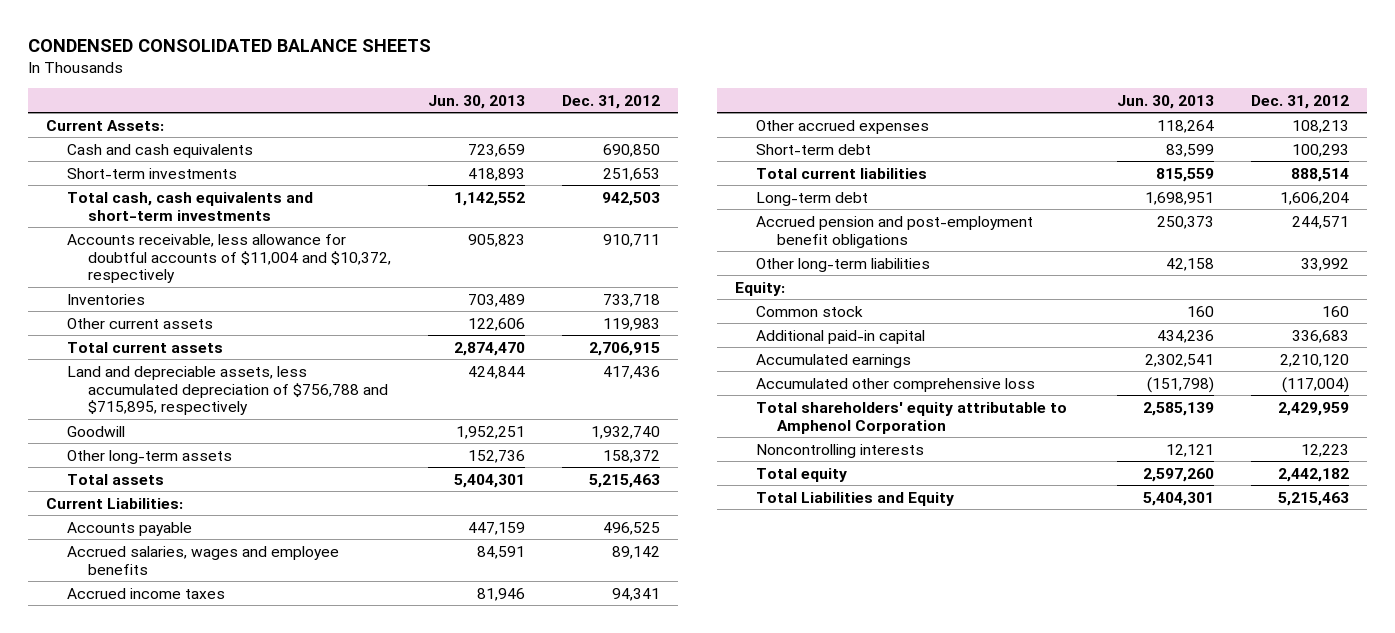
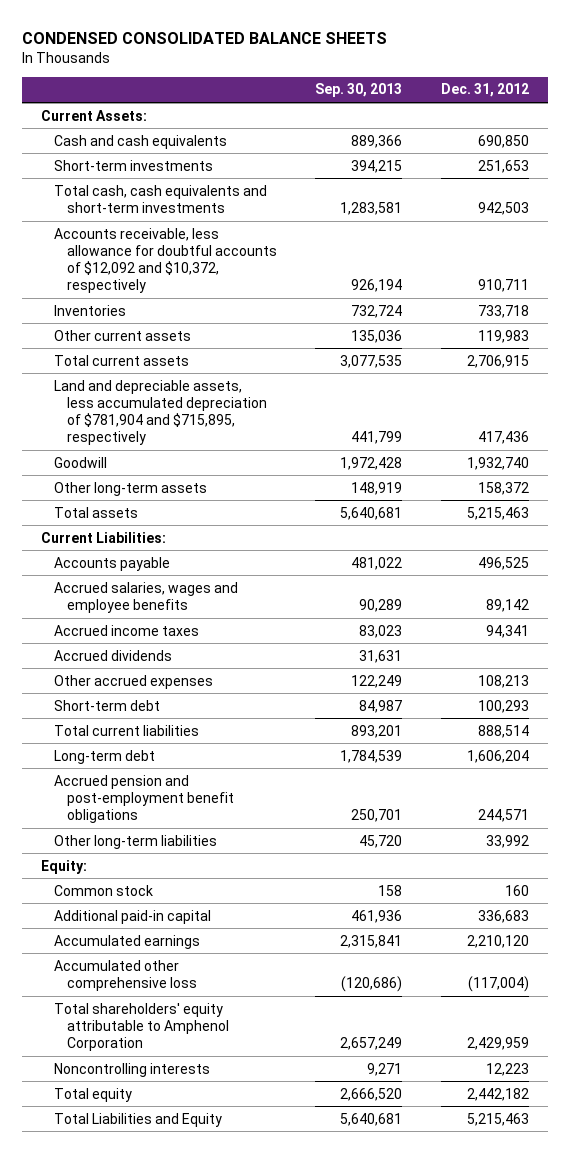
- | Jun. 30, 2013 | Dec. 31, 2012
+ | Sep. 30, 2013 | Dec. 31, 2012
- Accounts receivable, less allowance for doubtful accounts of $11,004 and $10,372, respectively | 905,823 | 910,711
+ Accounts receivable, less allowance for doubtful accounts of $12,092 and $10,372, respectively | 926,194 | 910,711
- Land and depreciable assets, less accumulated depreciation of $756,788 and $715,895, respectively | 424,844 | 417,436
+ Land and depreciable assets, less accumulated depreciation of $781,904 and $715,895, respectively | 441,799 | 417,436
+ Accrued dividends | 31,631 |

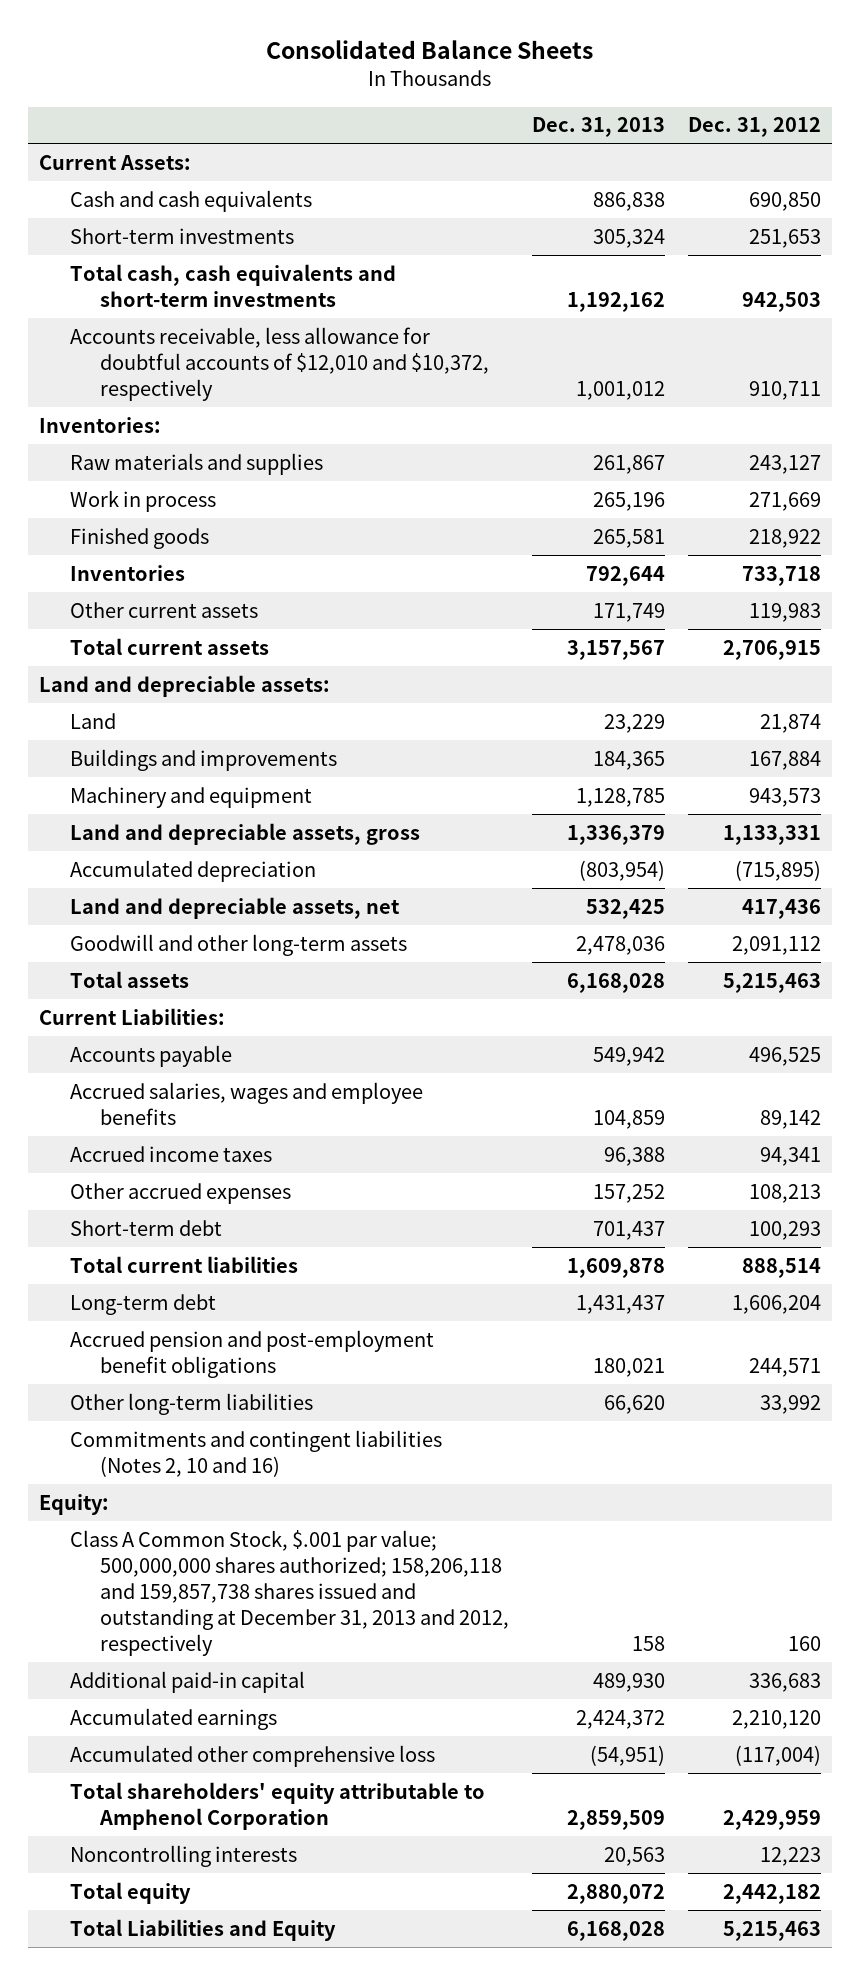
- CONDENSED CONSOLIDATED BALANCE SHEETS
+ Consolidated Balance Sheets
- | Sep. 30, 2013 | Dec. 31, 2012
+ | Dec. 31, 2013 | Dec. 31, 2012
- Accounts receivable, less allowance for doubtful accounts of $12,092 and $10,372, respectively | 926,194 | 910,711
+ Accounts receivable, less allowance for doubtful accounts of $12,010 and $10,372, respectively | 1,001,012 | 910,711
+ Inventories:
+ Raw materials and supplies | 261,867 | 243,127
+ Work in process | 265,196 | 271,669
+ Finished goods | 265,581 | 218,922
- Land and depreciable assets, less accumulated depreciation of $781,904 and $715,895, respectively | 441,799 | 417,436
- Goodwill | 1,972,428 | 1,932,740
- Other long-term assets | 148,919 | 158,372
+ Land and depreciable assets:
+ Land | 23,229 | 21,874
+ Buildings and improvements | 184,365 | 167,884
+ Machinery and equipment | 1,128,785 | 943,573
+ Land and depreciable assets, gross | 1,336,379 | 1,133,331
+ Accumulated depreciation | (803,954) | (715,895)
+ Land and depreciable assets, net | 532,425 | 417,436
+ Goodwill and other long-term assets | 2,478,036 | 2,091,112
- Accrued dividends | 31,631 |
+ Commitments and contingent liabilities (Notes 2, 10 and 16)
- Common stock | 158 | 160
+ Class A Common Stock, $.001 par value; 500,000,000 shares authorized; 158,206,118 and 159,857,738 shares issued and outstanding at December 31, 2013 and 2012, respectively | 158 | 160

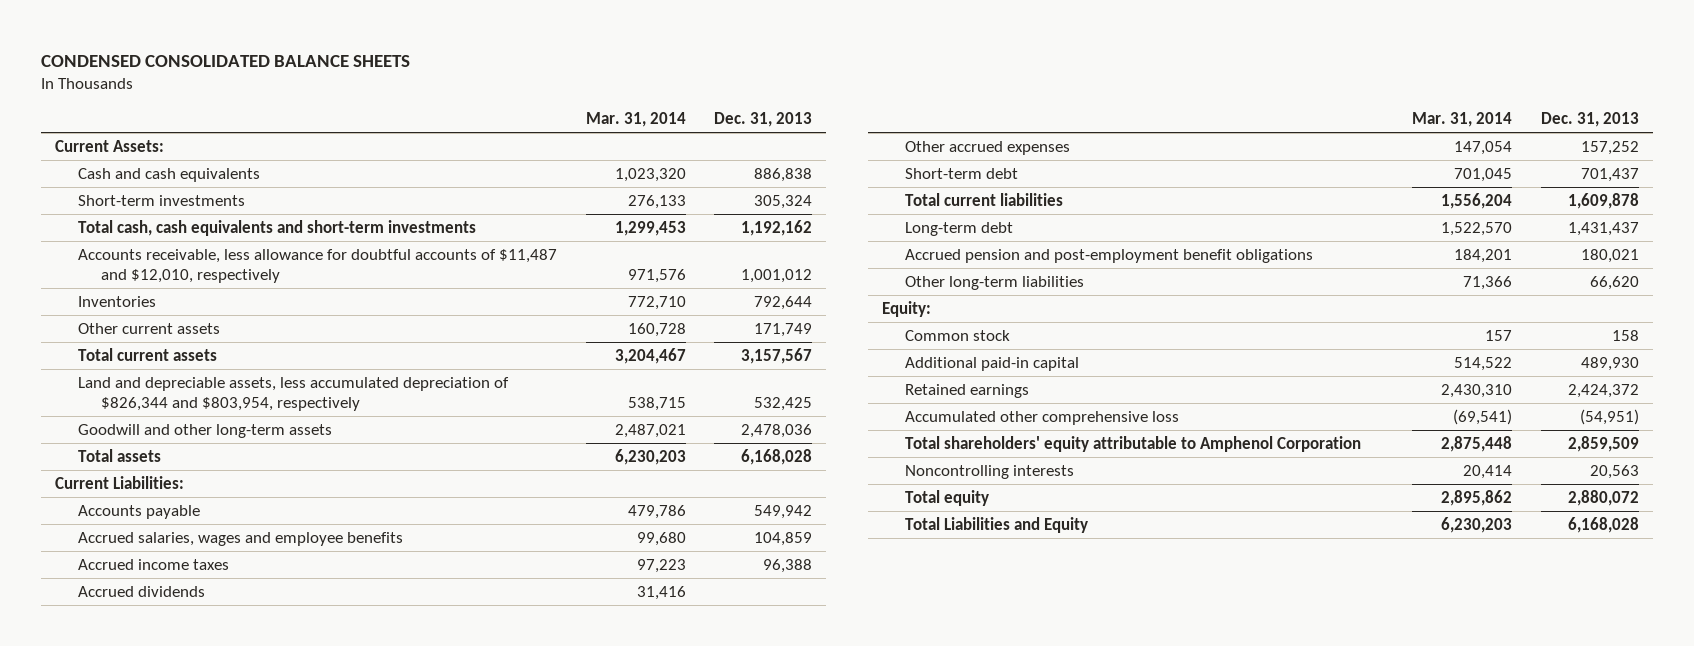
- Consolidated Balance Sheets
+ CONDENSED CONSOLIDATED BALANCE SHEETS
- | Dec. 31, 2013 | Dec. 31, 2012
+ | Mar. 31, 2014 | Dec. 31, 2013
- Accounts receivable, less allowance for doubtful accounts of $12,010 and $10,372, respectively | 1,001,012 | 910,711
- Inventories:
- Raw materials and supplies | 261,867 | 243,127
- Work in process | 265,196 | 271,669
- Finished goods | 265,581 | 218,922
+ Accounts receivable, less allowance for doubtful accounts of $11,487 and $12,010, respectively | 971,576 | 1,001,012
- Land and depreciable assets:
- Land | 23,229 | 21,874
- Buildings and improvements | 184,365 | 167,884
- Machinery and equipment | 1,128,785 | 943,573
- Land and depreciable assets, gross | 1,336,379 | 1,133,331
- Accumulated depreciation | (803,954) | (715,895)
- Land and depreciable assets, net | 532,425 | 417,436
+ Land and depreciable assets, less accumulated depreciation of $826,344 and $803,954, respectively | 538,715 | 532,425
+ Accrued dividends | 31,416 |
- Commitments and contingent liabilities (Notes 2, 10 and 16)
- Class A Common Stock, $.001 par value; 500,000,000 shares authorized; 158,206,118 and 159,857,738 shares issued and outstanding at December 31, 2013 and 2012, respectively | 158 | 160
+ Common stock | 157 | 158
- Accumulated earnings | 2,424,372 | 2,210,120
+ Retained earnings | 2,430,310 | 2,424,372

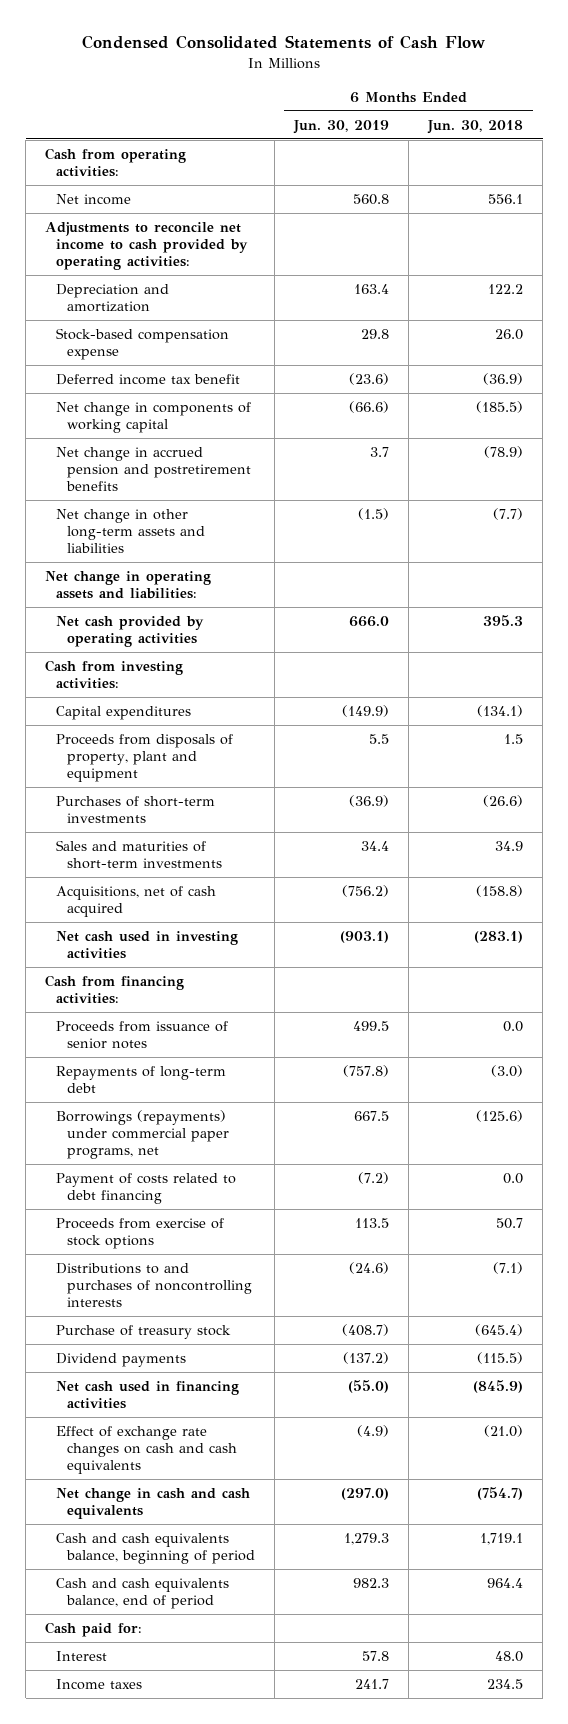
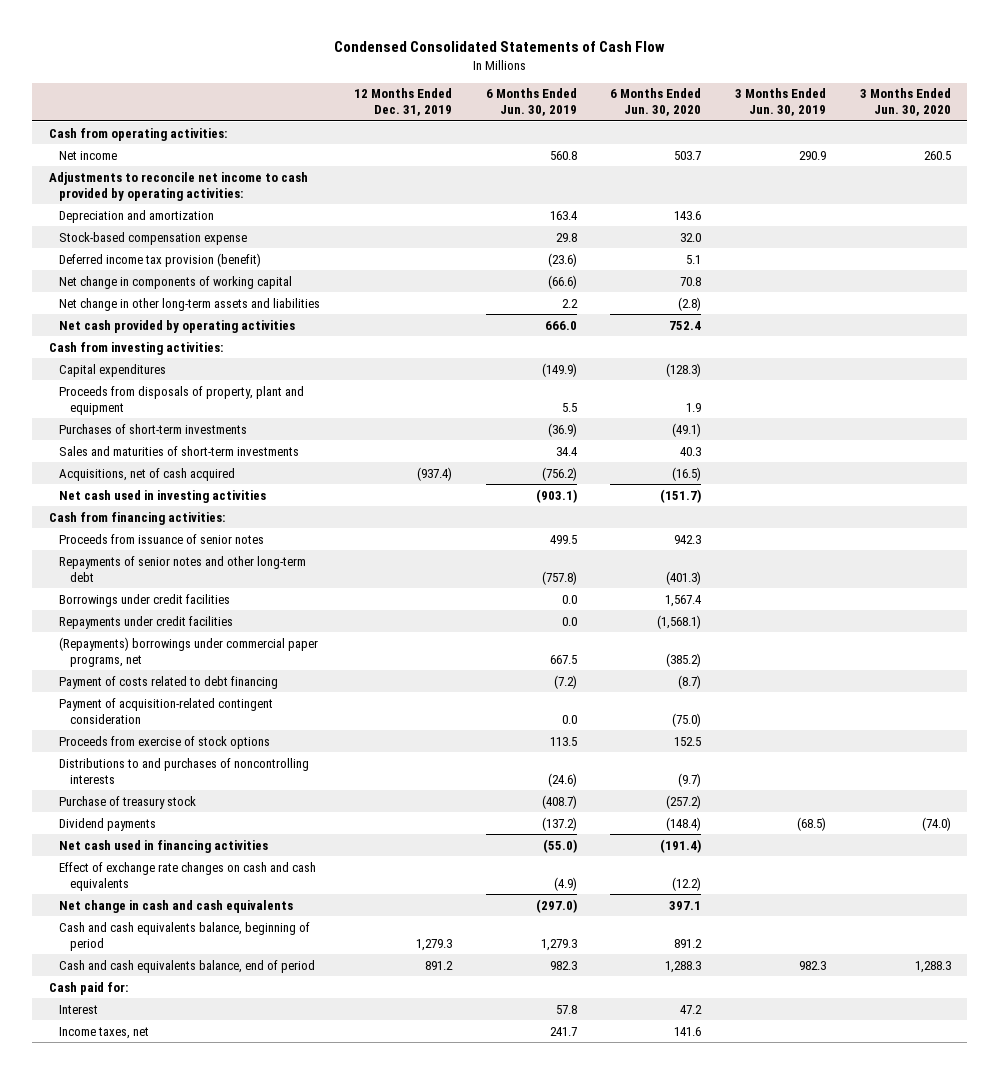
- | 6 Months Ended Jun. 30, 2019 | 6 Months Ended Jun. 30, 2018
+ | 12 Months Ended Dec. 31, 2019 | 6 Months Ended Jun. 30, 2019 | 6 Months Ended Jun. 30, 2020 | 3 Months Ended Jun. 30, 2019 | 3 Months Ended Jun. 30, 2020
- Deferred income tax benefit | (23.6) | (36.9)
+ Deferred income tax provision (benefit) | | (23.6) | 5.1 | |
- Net change in accrued pension and postretirement benefits | 3.7 | (78.9)
- Net change in other long-term assets and liabilities | (1.5) | (7.7)
- Net change in operating assets and liabilities:
+ Net change in other long-term assets and liabilities | | 2.2 | (2.8) | |
- Repayments of long-term debt | (757.8) | (3.0)
- Borrowings (repayments) under commercial paper programs, net | 667.5 | (125.6)
+ Repayments of senior notes and other long-term debt | | (757.8) | (401.3) | |
+ Borrowings under credit facilities | | 0.0 | 1,567.4 | |
+ Repayments under credit facilities | | 0.0 | (1,568.1) | |
+ (Repayments) borrowings under commercial paper programs, net | | 667.5 | (385.2) | |
+ Payment of acquisition-related contingent consideration | | 0.0 | (75.0) | |
- Income taxes | 241.7 | 234.5
+ Income taxes, net | | 241.7 | 141.6 | |

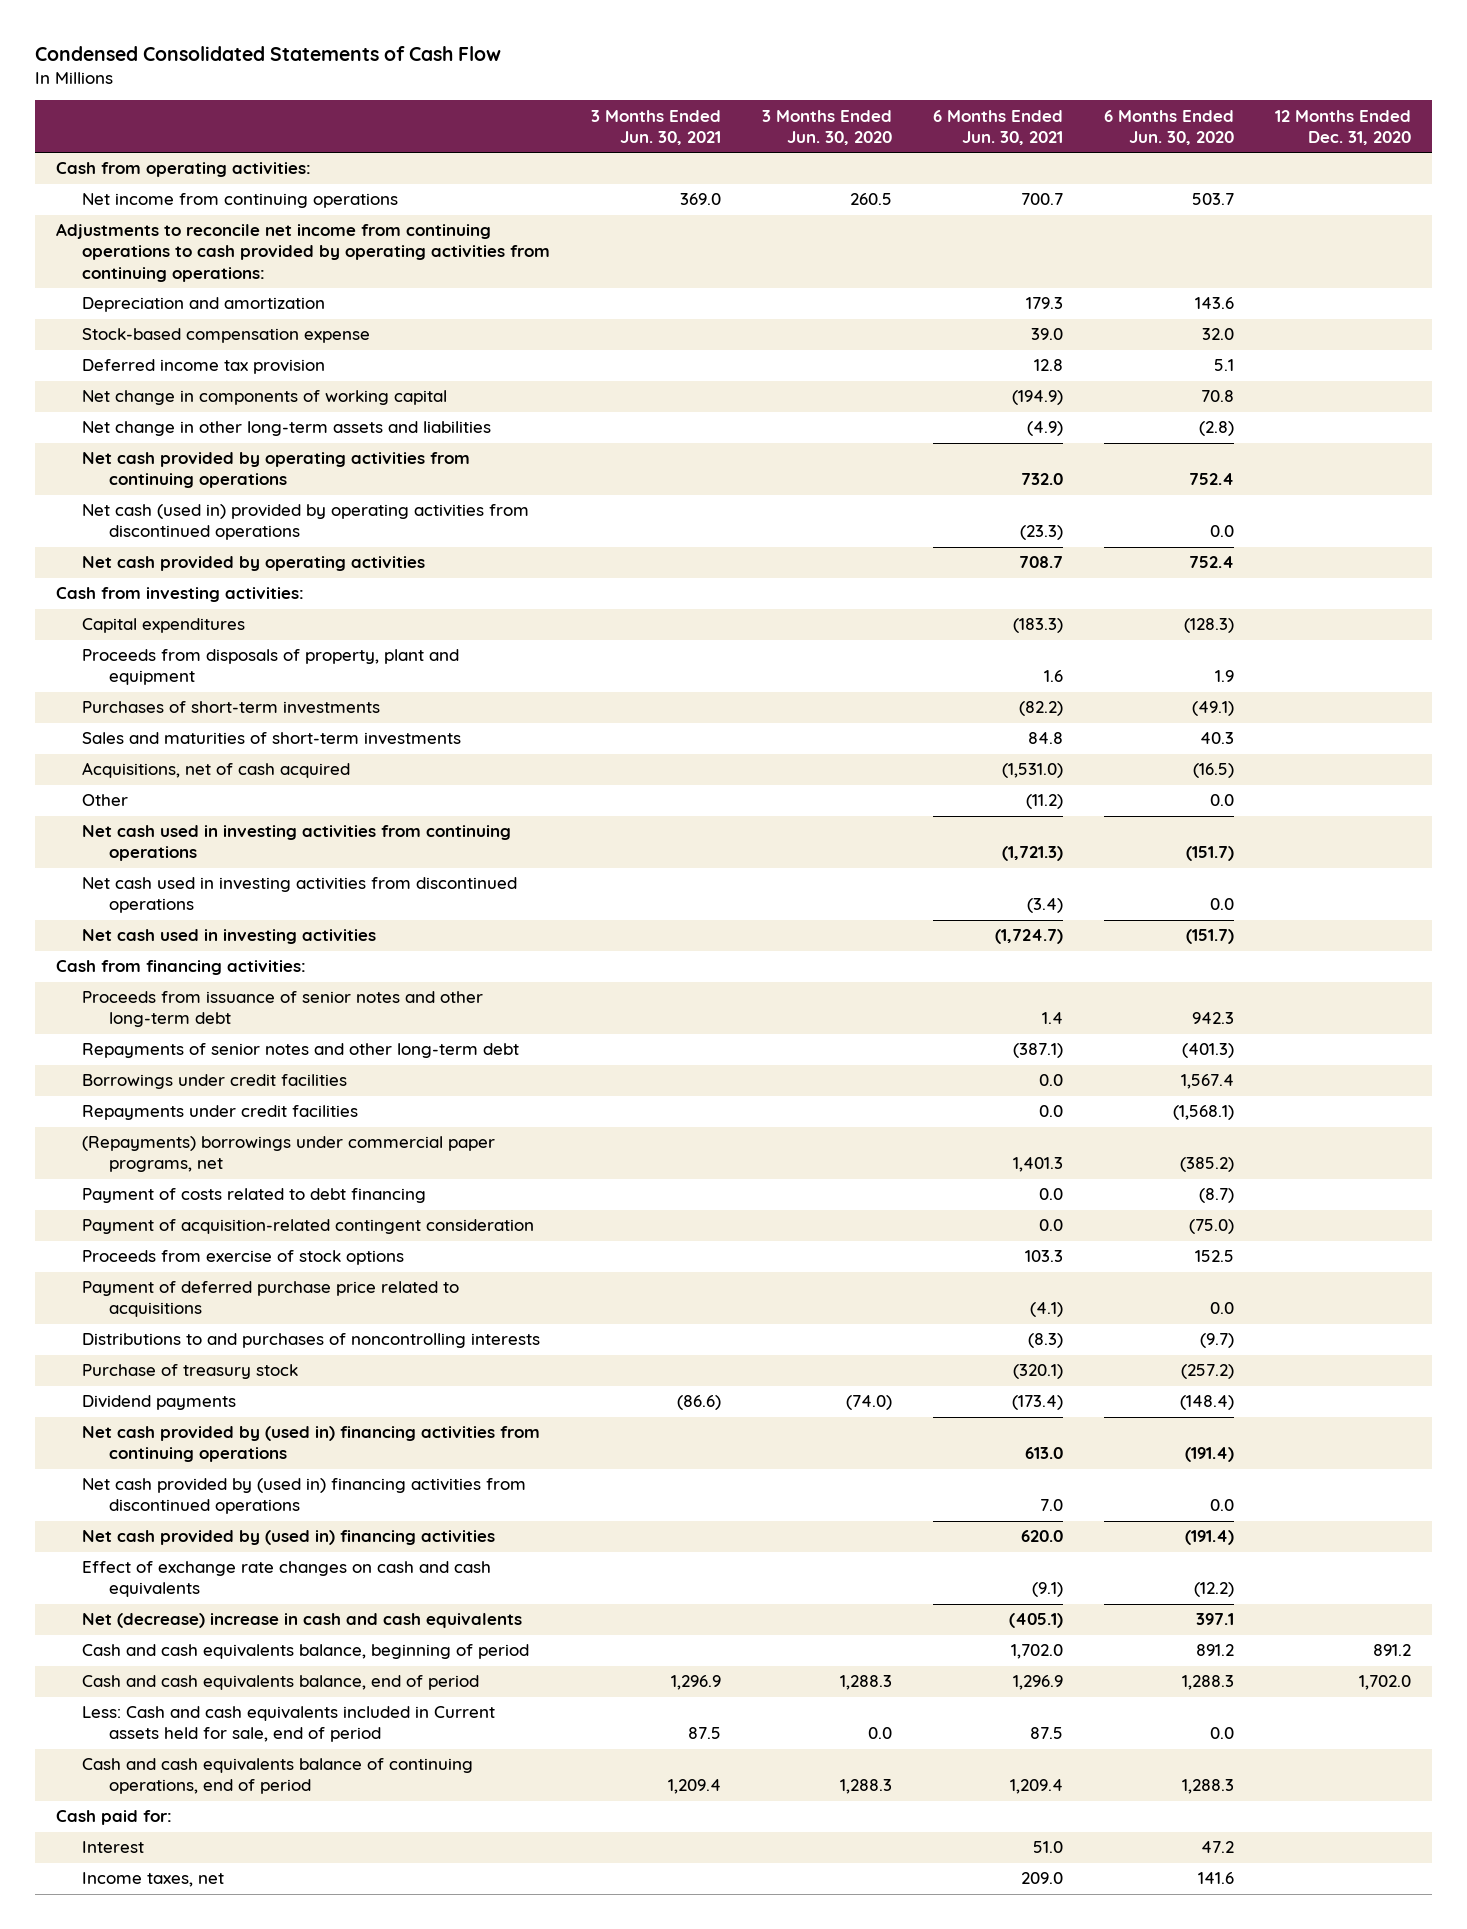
- | 12 Months Ended Dec. 31, 2019 | 6 Months Ended Jun. 30, 2019 | 6 Months Ended Jun. 30, 2020 | 3 Months Ended Jun. 30, 2019 | 3 Months Ended Jun. 30, 2020
+ | 3 Months Ended Jun. 30, 2021 | 3 Months Ended Jun. 30, 2020 | 6 Months Ended Jun. 30, 2021 | 6 Months Ended Jun. 30, 2020 | 12 Months Ended Dec. 31, 2020
- Net income | | 560.8 | 503.7 | 290.9 | 260.5
- Adjustments to reconcile net income to cash provided by operating activities:
+ Net income from continuing operations | 369.0 | 260.5 | 700.7 | 503.7 |
+ Adjustments to reconcile net income from continuing operations to cash provided by operating activities from continuing operations:
- Deferred income tax provision (benefit) | | (23.6) | 5.1 | |
+ Deferred income tax provision | | | 12.8 | 5.1 |
+ Net cash provided by operating activities from continuing operations | | | 732.0 | 752.4 |
+ Net cash (used in) provided by operating activities from discontinued operations | | | (23.3) | 0.0 |
+ Other | | | (11.2) | 0.0 |
+ Net cash used in investing activities from continuing operations | | | (1,721.3) | (151.7) |
+ Net cash used in investing activities from discontinued operations | | | (3.4) | 0.0 |
- Proceeds from issuance of senior notes | | 499.5 | 942.3 | |
+ Proceeds from issuance of senior notes and other long-term debt | | | 1.4 | 942.3 |
+ Payment of deferred purchase price related to acquisitions | | | (4.1) | 0.0 |
- Net cash used in financing activities | | (55.0) | (191.4) | |
+ Net cash provided by (used in) financing activities from continuing operations | | | 613.0 | (191.4) |
+ Net cash provided by (used in) financing activities from discontinued operations | | | 7.0 | 0.0 |
+ Net cash provided by (used in) financing activities | | | 620.0 | (191.4) |
- Net change in cash and cash equivalents | | (297.0) | 397.1 | |
+ Net (decrease) increase in cash and cash equivalents | | | (405.1) | 397.1 |
+ Less: Cash and cash equivalents included in Current assets held for sale, end of period | 87.5 | 0.0 | 87.5 | 0.0 |
+ Cash and cash equivalents balance of continuing operations, end of period | 1,209.4 | 1,288.3 | 1,209.4 | 1,288.3 |

